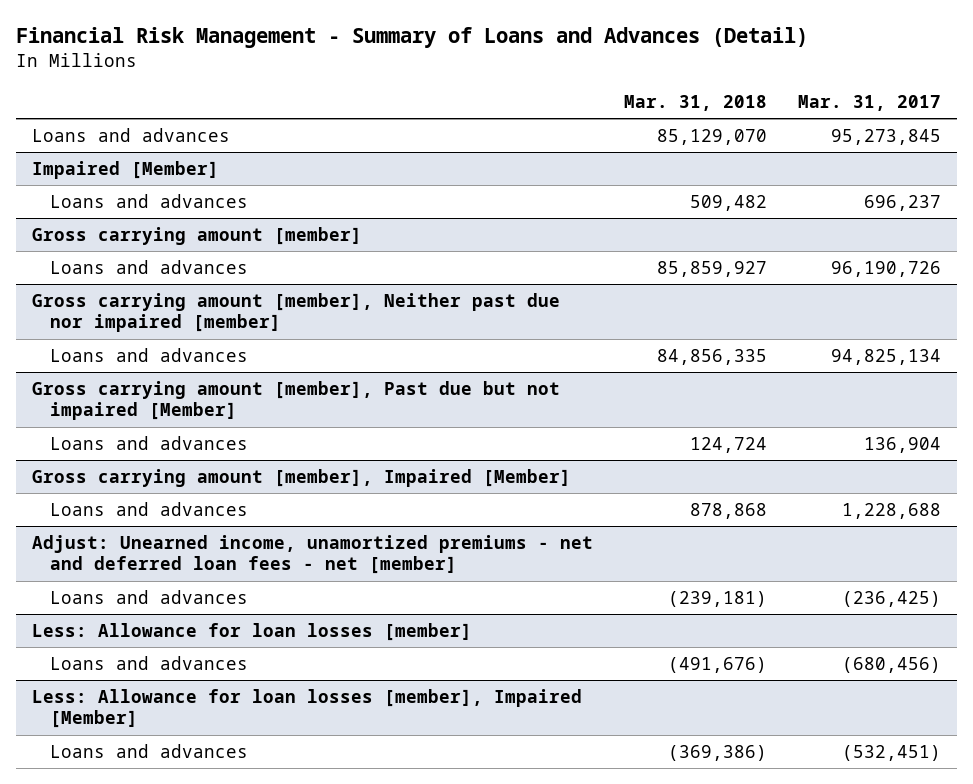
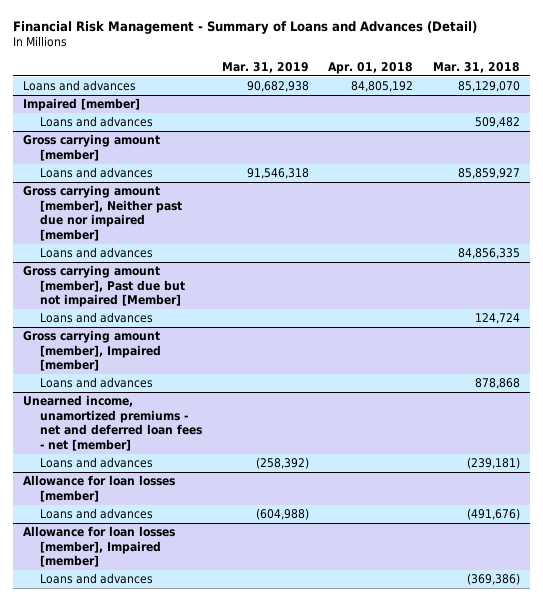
- | Mar. 31, 2018 | Mar. 31, 2017
+ | Mar. 31, 2019 | Apr. 01, 2018 | Mar. 31, 2018
- Impaired [Member]
+ Impaired [member]
- Gross carrying amount [member], Impaired [Member]
+ Gross carrying amount [member], Impaired [member]
- Adjust: Unearned income, unamortized premiums - net and deferred loan fees - net [member]
+ Unearned income, unamortized premiums - net and deferred loan fees - net [member]
- Less: Allowance for loan losses [member]
+ Allowance for loan losses [member]
- Less: Allowance for loan losses [member], Impaired [Member]
+ Allowance for loan losses [member], Impaired [member]

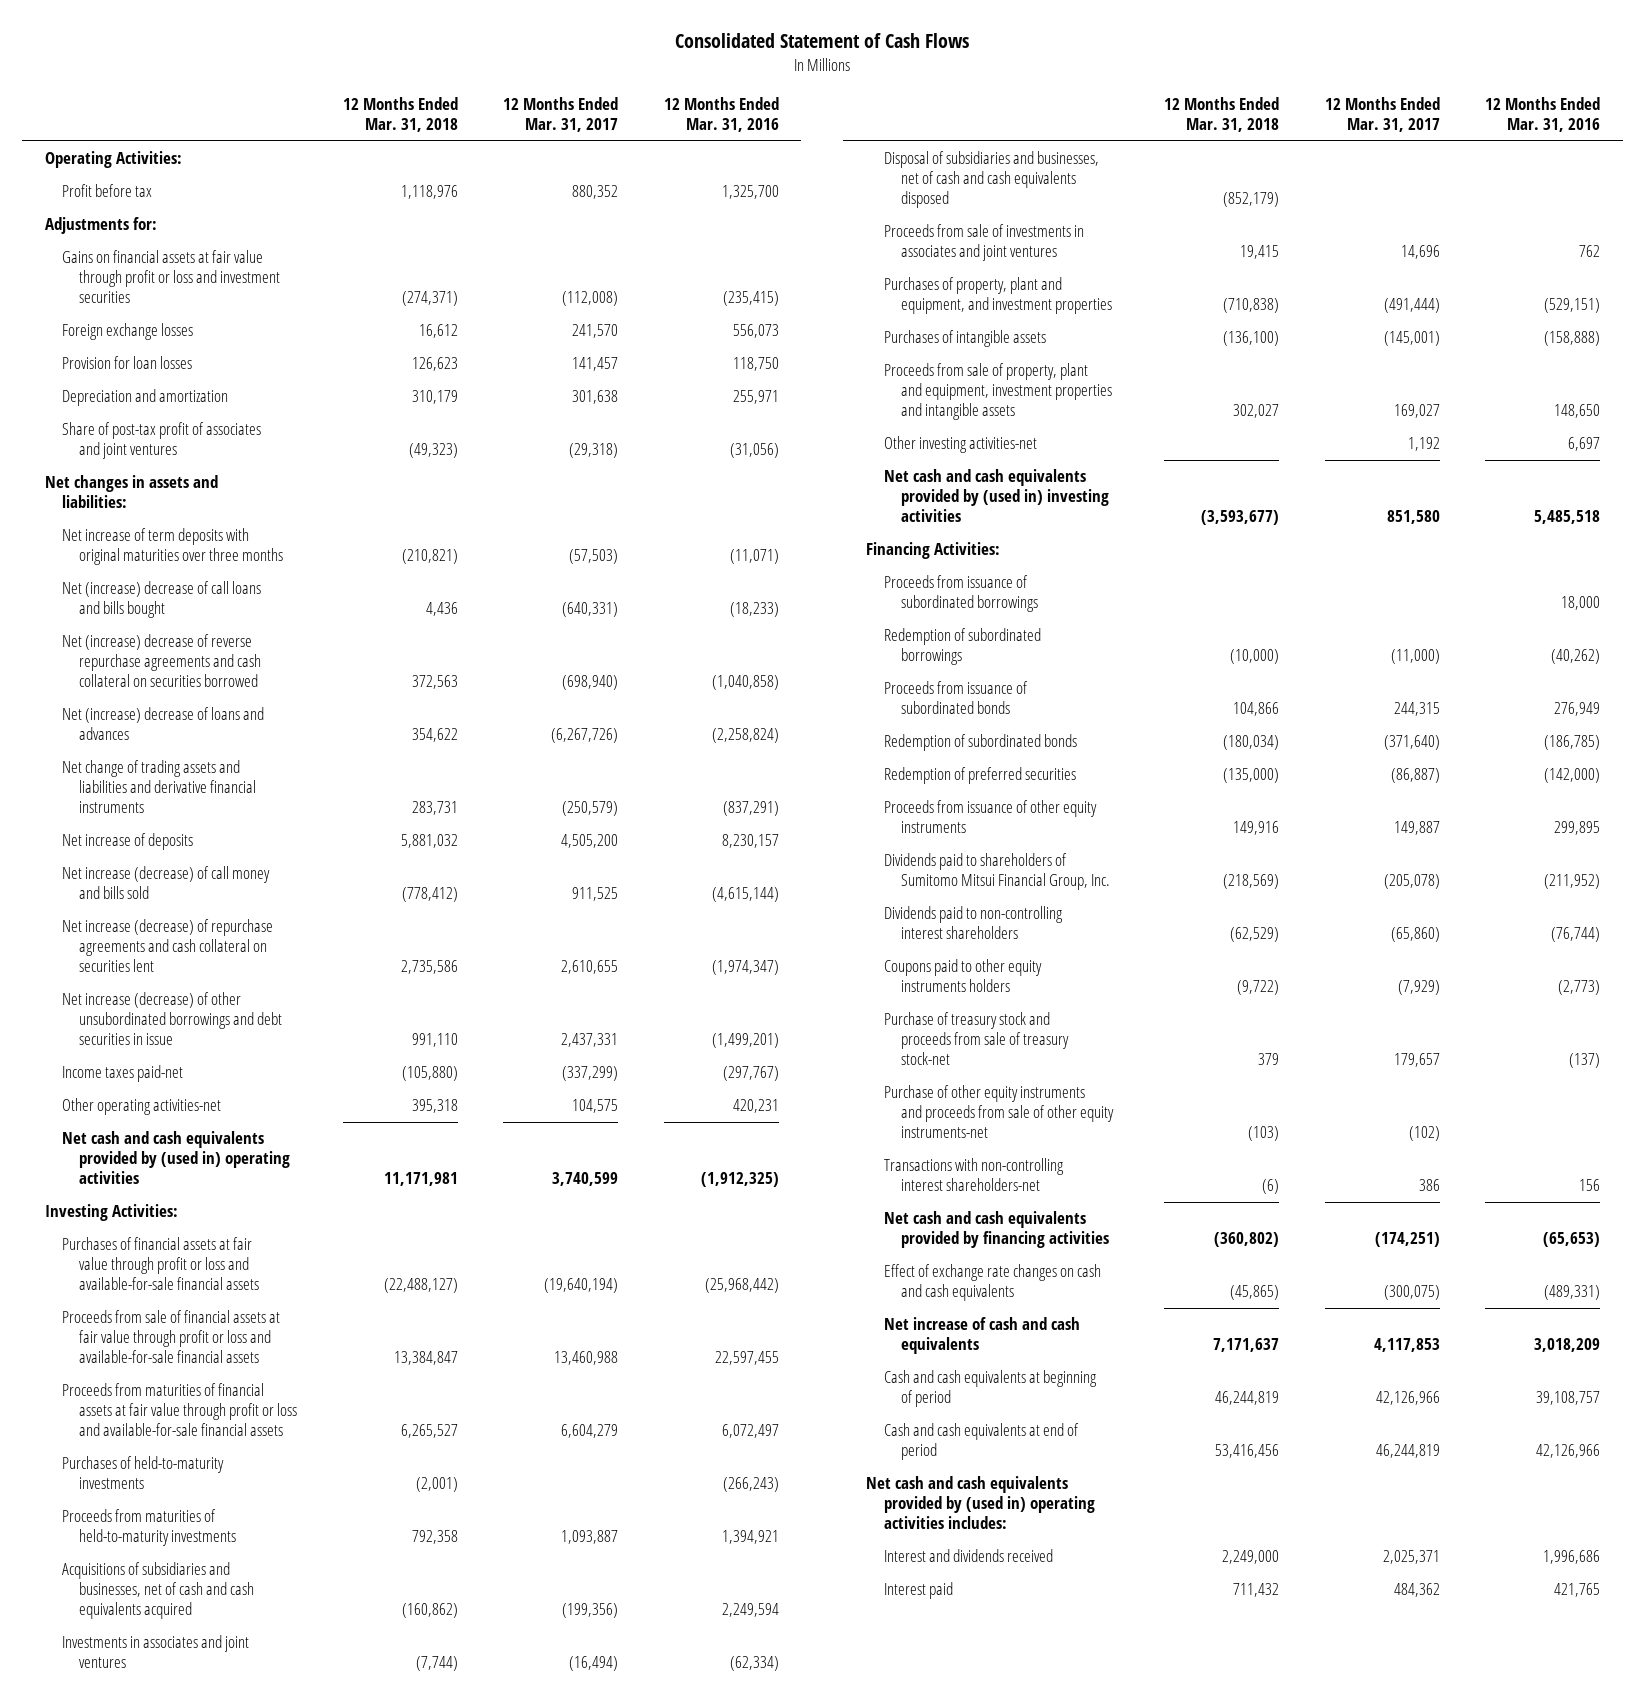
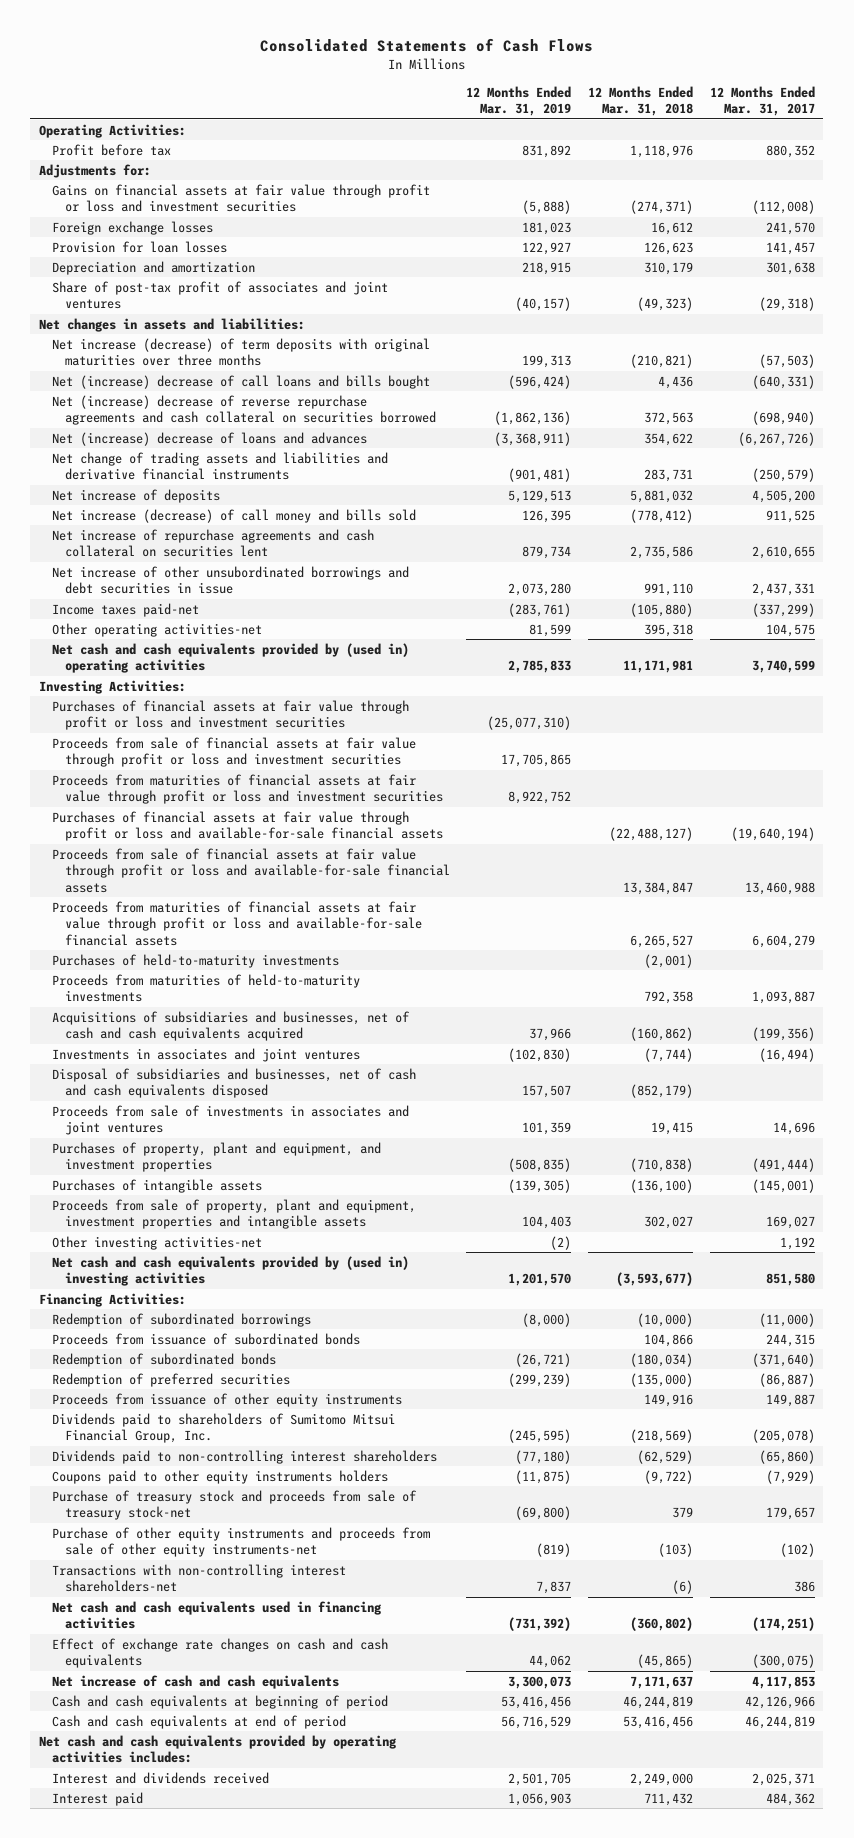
- Consolidated Statement of Cash Flows
+ Consolidated Statements of Cash Flows
- | 12 Months Ended Mar. 31, 2018 | 12 Months Ended Mar. 31, 2017 | 12 Months Ended Mar. 31, 2016
+ | 12 Months Ended Mar. 31, 2019 | 12 Months Ended Mar. 31, 2018 | 12 Months Ended Mar. 31, 2017
- Net increase of term deposits with original maturities over three months | (210,821) | (57,503) | (11,071)
+ Net increase (decrease) of term deposits with original maturities over three months | 199,313 | (210,821) | (57,503)
- Net increase (decrease) of repurchase agreements and cash collateral on securities lent | 2,735,586 | 2,610,655 | (1,974,347)
- Net increase (decrease) of other unsubordinated borrowings and debt securities in issue | 991,110 | 2,437,331 | (1,499,201)
+ Net increase of repurchase agreements and cash collateral on securities lent | 879,734 | 2,735,586 | 2,610,655
+ Net increase of other unsubordinated borrowings and debt securities in issue | 2,073,280 | 991,110 | 2,437,331
+ Purchases of financial assets at fair value through profit or loss and investment securities | (25,077,310) | |
+ Proceeds from sale of financial assets at fair value through profit or loss and investment securities | 17,705,865 | |
+ Proceeds from maturities of financial assets at fair value through profit or loss and investment securities | 8,922,752 | |
- Proceeds from issuance of subordinated borrowings | | | 18,000
- Net cash and cash equivalents provided by financing activities | (360,802) | (174,251) | (65,653)
+ Net cash and cash equivalents used in financing activities | (731,392) | (360,802) | (174,251)
- Net cash and cash equivalents provided by (used in) operating activities includes:
+ Net cash and cash equivalents provided by operating activities includes:

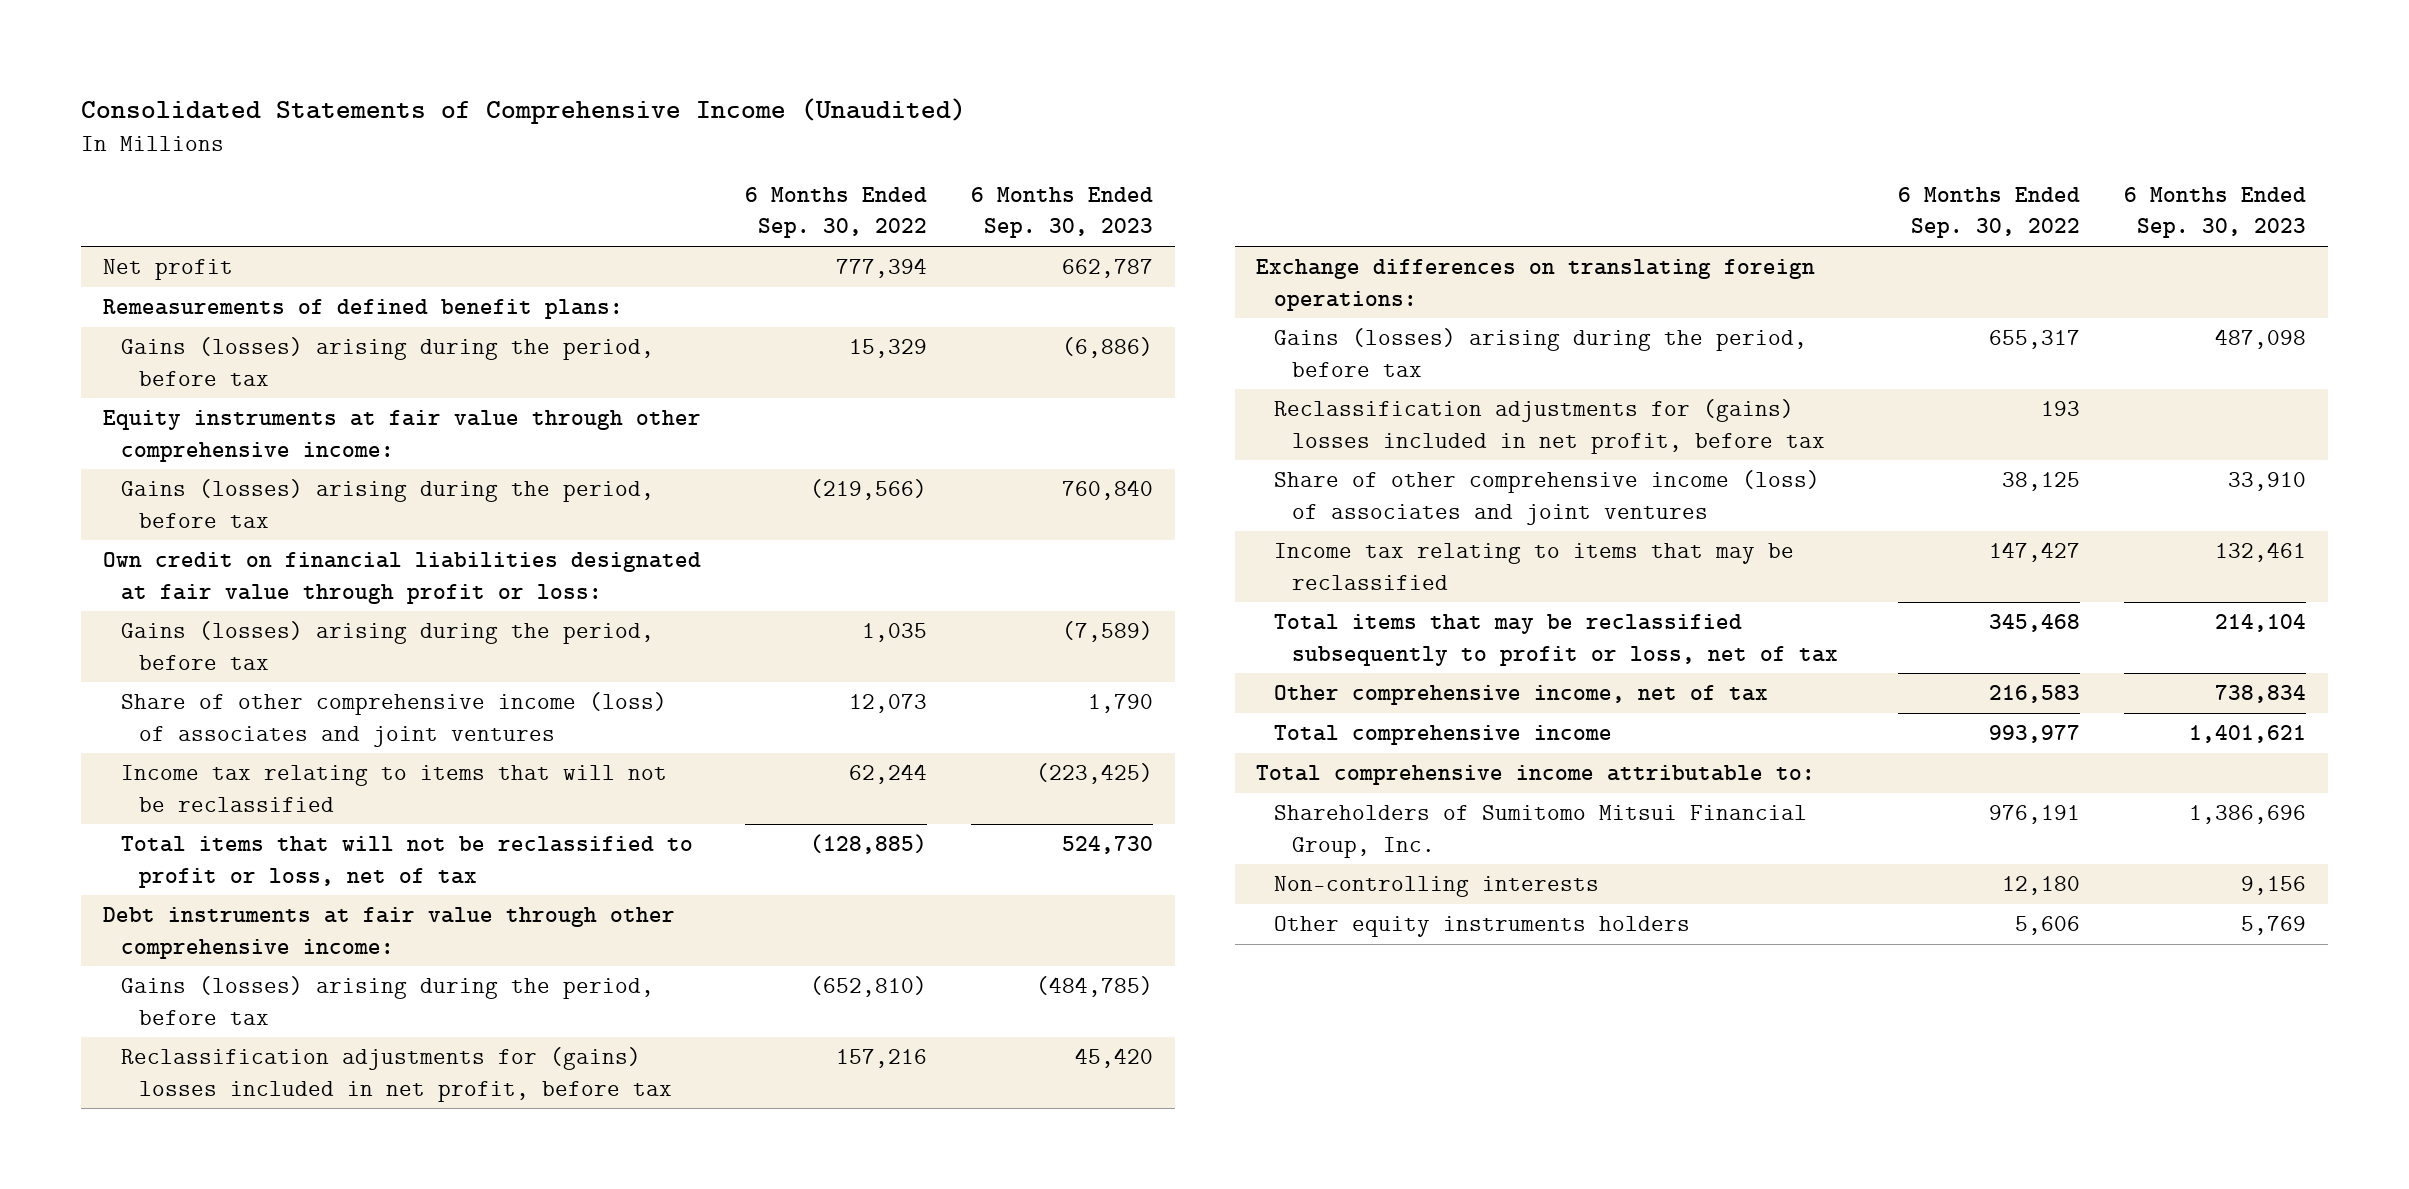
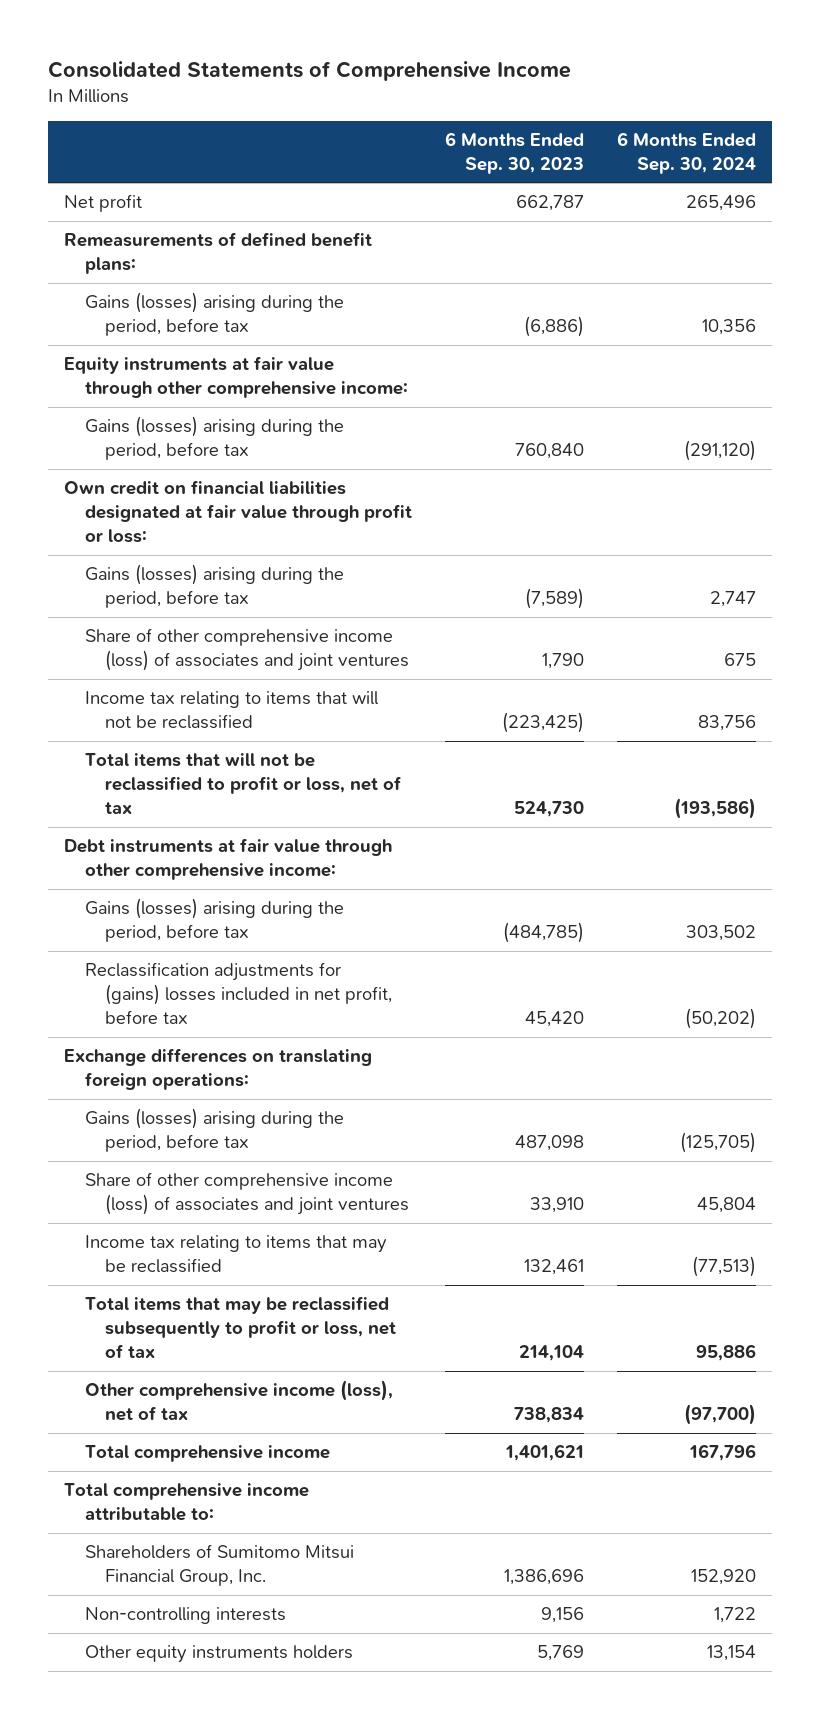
- Consolidated Statements of Comprehensive Income (Unaudited)
+ Consolidated Statements of Comprehensive Income
- | 6 Months Ended Sep. 30, 2022 | 6 Months Ended Sep. 30, 2023
+ | 6 Months Ended Sep. 30, 2023 | 6 Months Ended Sep. 30, 2024
- Reclassification adjustments for (gains) losses included in net profit, before tax | 193 |
- Other comprehensive income, net of tax | 216,583 | 738,834
+ Other comprehensive income (loss), net of tax | 738,834 | (97,700)

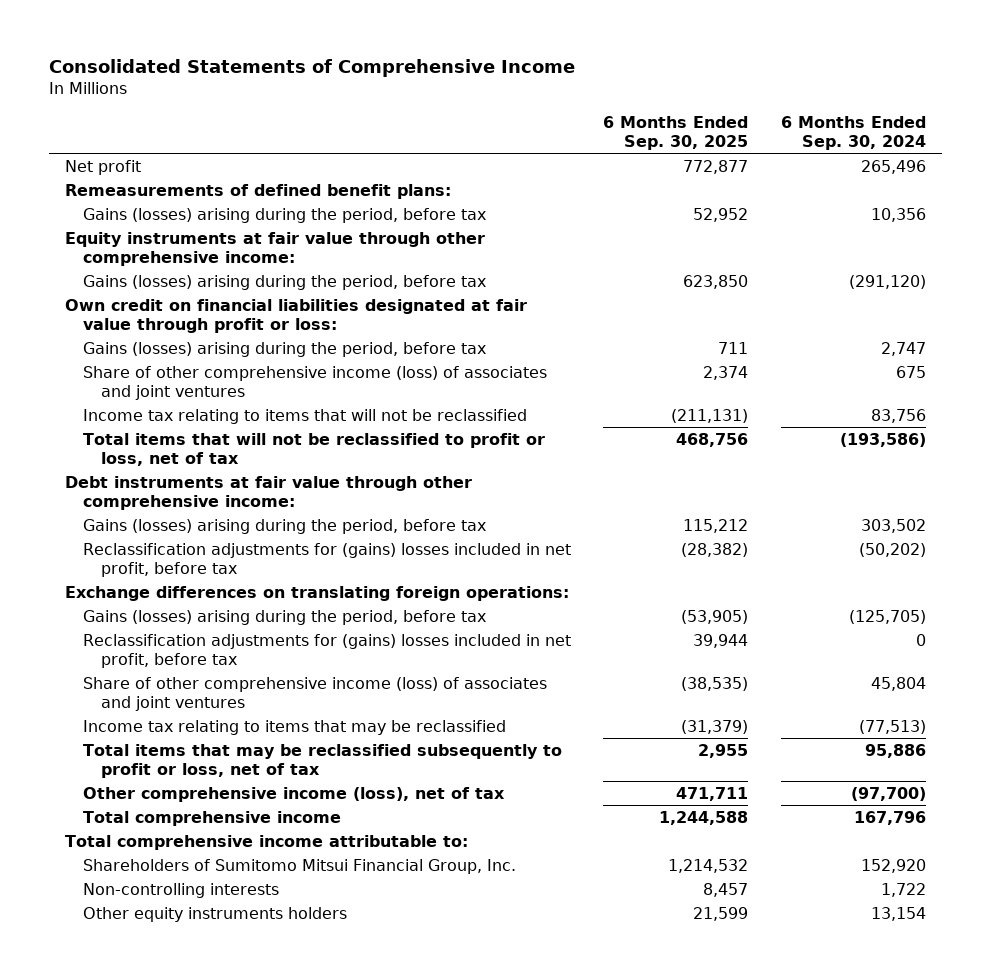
- | 6 Months Ended Sep. 30, 2023 | 6 Months Ended Sep. 30, 2024
+ | 6 Months Ended Sep. 30, 2025 | 6 Months Ended Sep. 30, 2024
+ Reclassification adjustments for (gains) losses included in net profit, before tax | 39,944 | 0

